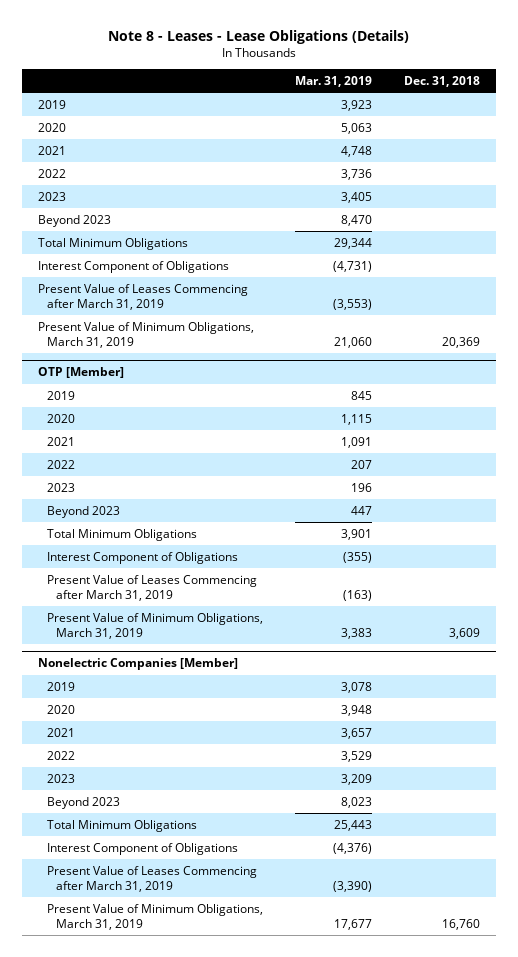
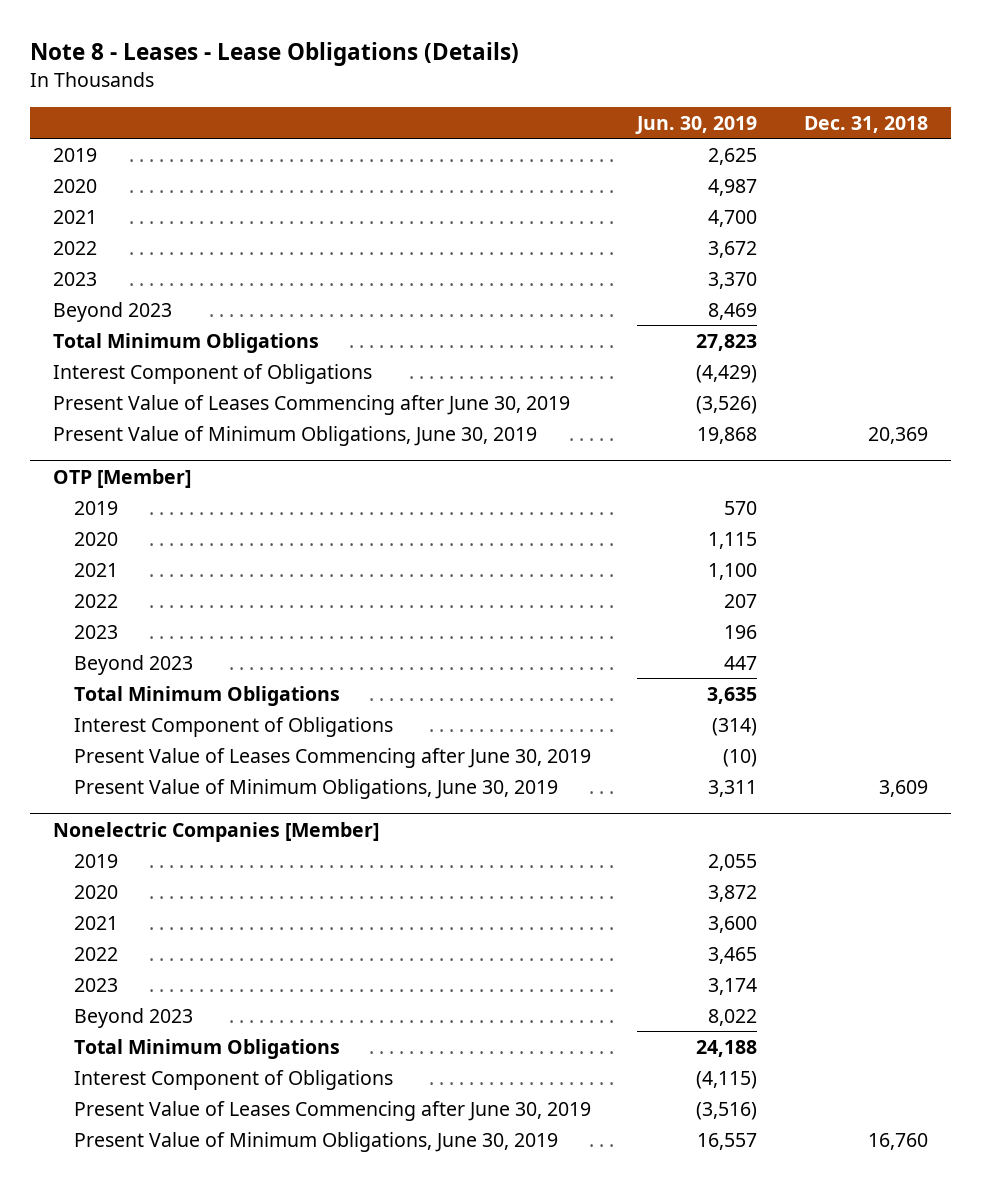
- | Mar. 31, 2019 | Dec. 31, 2018
+ | Jun. 30, 2019 | Dec. 31, 2018
- Present Value of Leases Commencing after March 31, 2019 | (3,553) |
- Present Value of Minimum Obligations, March 31, 2019 | 21,060 | 20,369
+ Present Value of Leases Commencing after June 30, 2019 | (3,526) |
+ Present Value of Minimum Obligations, June 30, 2019 | 19,868 | 20,369
@ OTP [Member]
- Present Value of Leases Commencing after March 31, 2019 | (163) |
- Present Value of Minimum Obligations, March 31, 2019 | 3,383 | 3,609
+ Present Value of Leases Commencing after June 30, 2019 | (10) |
+ Present Value of Minimum Obligations, June 30, 2019 | 3,311 | 3,609
@ Nonelectric Companies [Member]
- Present Value of Leases Commencing after March 31, 2019 | (3,390) |
- Present Value of Minimum Obligations, March 31, 2019 | 17,677 | 16,760
+ Present Value of Leases Commencing after June 30, 2019 | (3,516) |
+ Present Value of Minimum Obligations, June 30, 2019 | 16,557 | 16,760

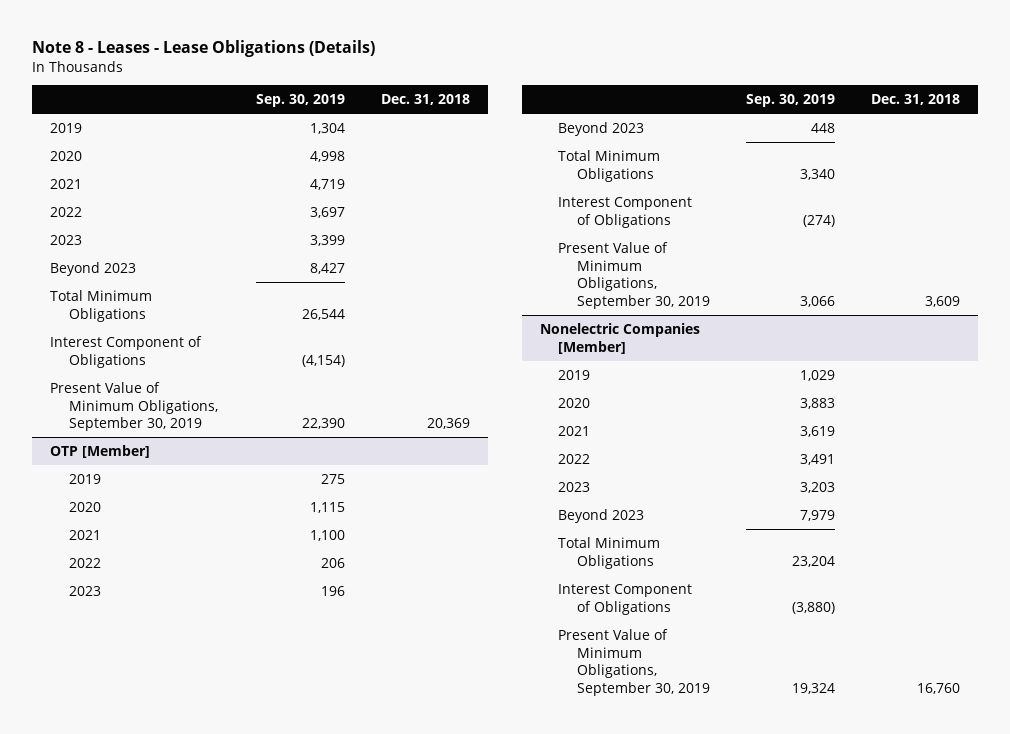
- | Jun. 30, 2019 | Dec. 31, 2018
+ | Sep. 30, 2019 | Dec. 31, 2018
- Present Value of Leases Commencing after June 30, 2019 | (3,526) |
- Present Value of Minimum Obligations, June 30, 2019 | 19,868 | 20,369
+ Present Value of Minimum Obligations, September 30, 2019 | 22,390 | 20,369
@ OTP [Member]
- Present Value of Leases Commencing after June 30, 2019 | (10) |
- Present Value of Minimum Obligations, June 30, 2019 | 3,311 | 3,609
+ Present Value of Minimum Obligations, September 30, 2019 | 3,066 | 3,609
@ Nonelectric Companies [Member]
- Present Value of Leases Commencing after June 30, 2019 | (3,516) |
- Present Value of Minimum Obligations, June 30, 2019 | 16,557 | 16,760
+ Present Value of Minimum Obligations, September 30, 2019 | 19,324 | 16,760

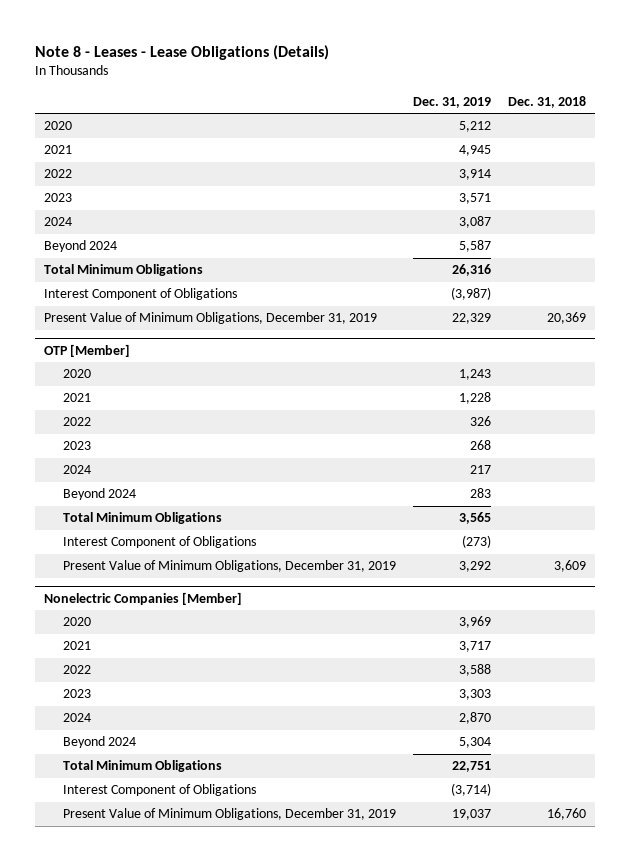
- | Sep. 30, 2019 | Dec. 31, 2018
+ | Dec. 31, 2019 | Dec. 31, 2018
- 2019 | 1,304 |
- Beyond 2023 | 8,427 |
+ 2024 | 3,087 |
+ Beyond 2024 | 5,587 |
- Present Value of Minimum Obligations, September 30, 2019 | 22,390 | 20,369
+ Present Value of Minimum Obligations, December 31, 2019 | 22,329 | 20,369
@ OTP [Member]
- 2019 | 275 |
- Beyond 2023 | 448 |
+ 2024 | 217 |
+ Beyond 2024 | 283 |
- Present Value of Minimum Obligations, September 30, 2019 | 3,066 | 3,609
+ Present Value of Minimum Obligations, December 31, 2019 | 3,292 | 3,609
@ Nonelectric Companies [Member]
- 2019 | 1,029 |
- Beyond 2023 | 7,979 |
+ 2024 | 2,870 |
+ Beyond 2024 | 5,304 |
- Present Value of Minimum Obligations, September 30, 2019 | 19,324 | 16,760
+ Present Value of Minimum Obligations, December 31, 2019 | 19,037 | 16,760

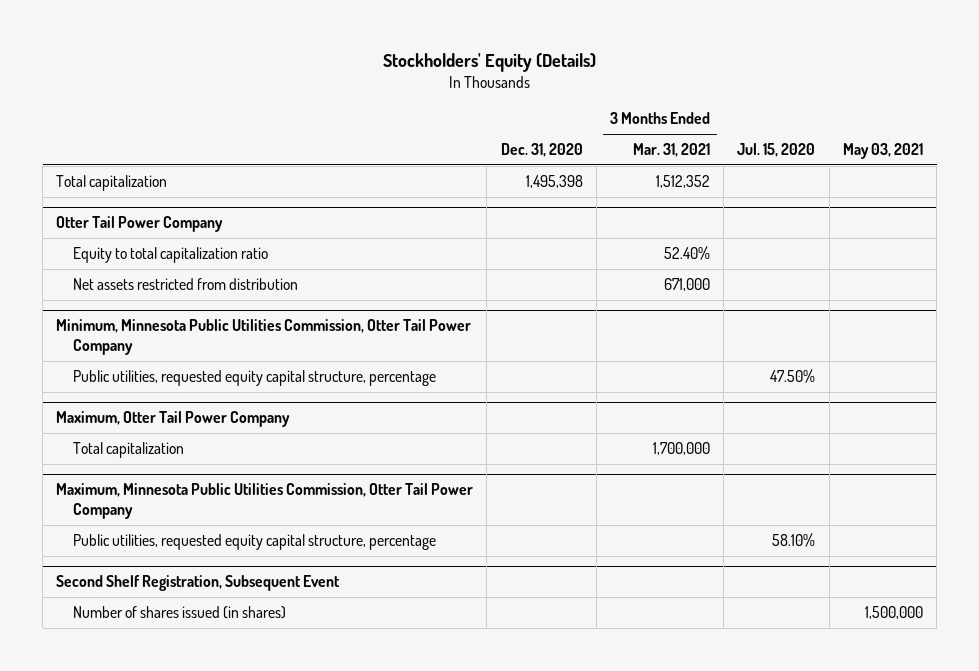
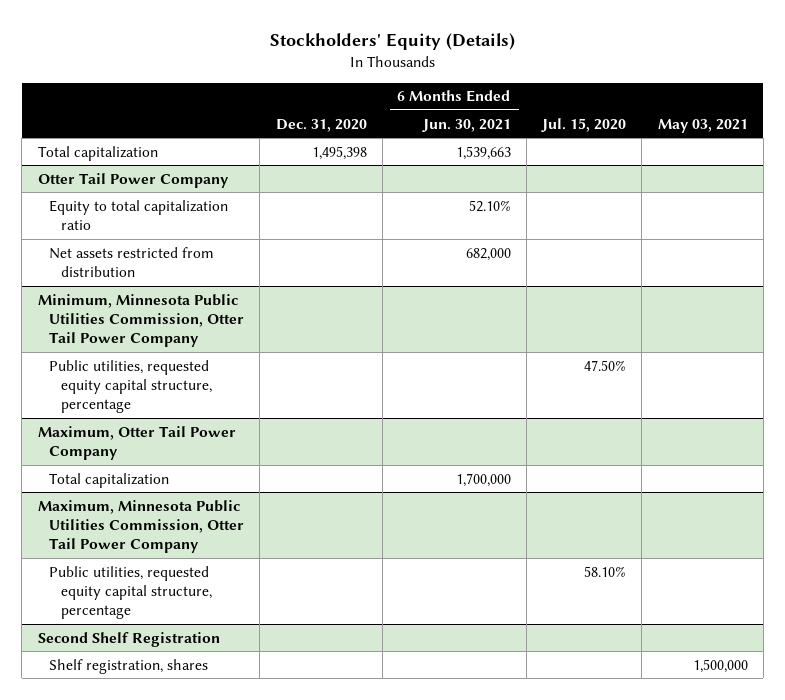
- | Dec. 31, 2020 | 3 Months Ended Mar. 31, 2021 | Jul. 15, 2020 | May 03, 2021
+ | Dec. 31, 2020 | 6 Months Ended Jun. 30, 2021 | Jul. 15, 2020 | May 03, 2021
- Second Shelf Registration, Subsequent Event
- Number of shares issued (in shares) | | | | 1,500,000
+ Second Shelf Registration
+ Shelf registration, shares | | | | 1,500,000

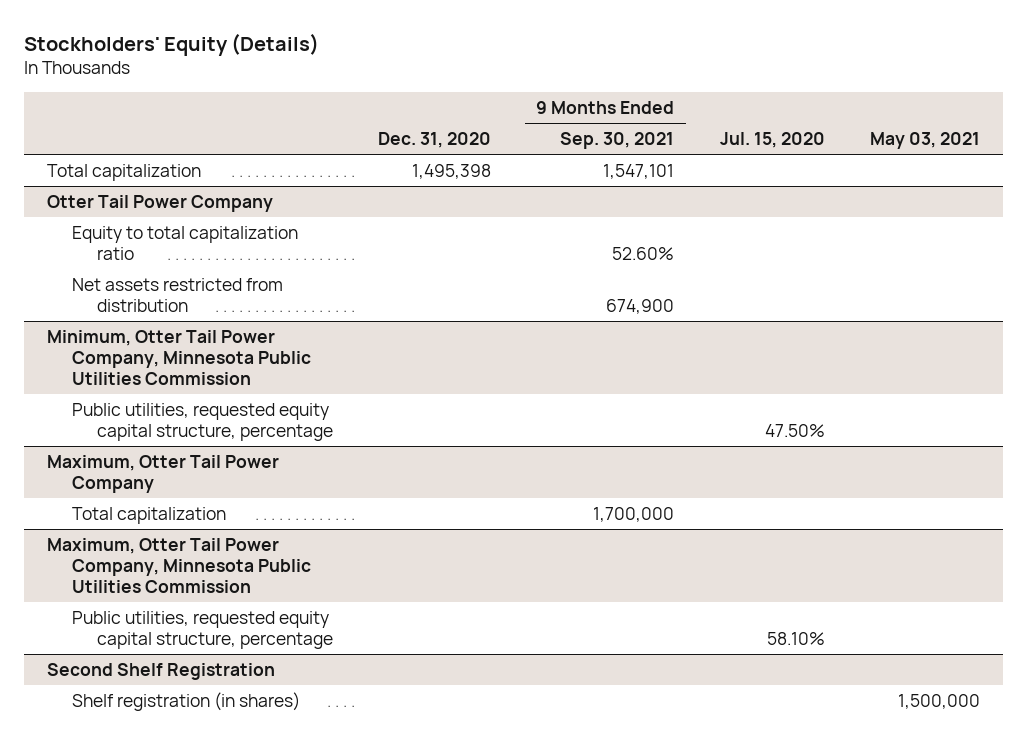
- | Dec. 31, 2020 | 6 Months Ended Jun. 30, 2021 | Jul. 15, 2020 | May 03, 2021
+ | Dec. 31, 2020 | 9 Months Ended Sep. 30, 2021 | Jul. 15, 2020 | May 03, 2021
- Minimum, Minnesota Public Utilities Commission, Otter Tail Power Company
+ Minimum, Otter Tail Power Company, Minnesota Public Utilities Commission
- Maximum, Minnesota Public Utilities Commission, Otter Tail Power Company
+ Maximum, Otter Tail Power Company, Minnesota Public Utilities Commission
@ Second Shelf Registration
- Shelf registration, shares | | | | 1,500,000
+ Shelf registration (in shares) | | | | 1,500,000

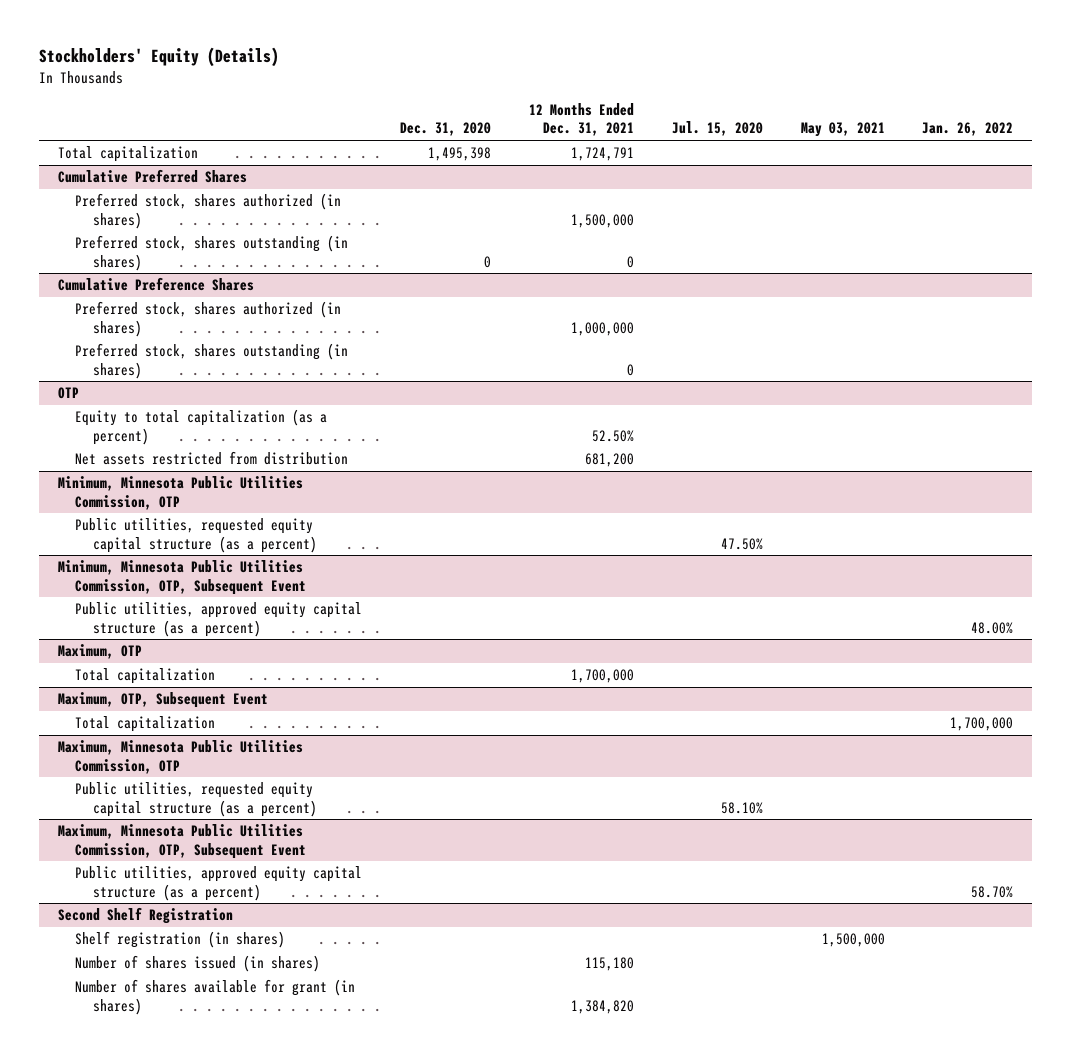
- | Dec. 31, 2020 | 9 Months Ended Sep. 30, 2021 | Jul. 15, 2020 | May 03, 2021
+ | Dec. 31, 2020 | 12 Months Ended Dec. 31, 2021 | Jul. 15, 2020 | May 03, 2021 | Jan. 26, 2022
- Otter Tail Power Company
- Equity to total capitalization ratio | | 52.60% | |
+ Cumulative Preferred Shares
+ Preferred stock, shares authorized (in shares) | | 1,500,000 | | |
+ Preferred stock, shares outstanding (in shares) | 0 | 0 | | |
+ Cumulative Preference Shares
+ Preferred stock, shares authorized (in shares) | | 1,000,000 | | |
+ Preferred stock, shares outstanding (in shares) | | 0 | | |
+ OTP
+ Equity to total capitalization (as a percent) | | 52.50% | | |
- Minimum, Otter Tail Power Company, Minnesota Public Utilities Commission
- Public utilities, requested equity capital structure, percentage | | | 47.50% |
- Maximum, Otter Tail Power Company
- Total capitalization | | 1,700,000 | |
- Maximum, Otter Tail Power Company, Minnesota Public Utilities Commission
- Public utilities, requested equity capital structure, percentage | | | 58.10% |
+ Minimum, Minnesota Public Utilities Commission, OTP
+ Public utilities, requested equity capital structure (as a percent) | | | 47.50% | |
+ Minimum, Minnesota Public Utilities Commission, OTP, Subsequent Event
+ Public utilities, approved equity capital structure (as a percent) | | | | | 48.00%
+ Maximum, OTP
+ Total capitalization | | 1,700,000 | | |
+ Maximum, OTP, Subsequent Event
+ Total capitalization | | | | | 1,700,000
+ Maximum, Minnesota Public Utilities Commission, OTP
+ Public utilities, requested equity capital structure (as a percent) | | | 58.10% | |
+ Maximum, Minnesota Public Utilities Commission, OTP, Subsequent Event
+ Public utilities, approved equity capital structure (as a percent) | | | | | 58.70%
@ Second Shelf Registration
+ Number of shares issued (in shares) | | 115,180 | | |
+ Number of shares available for grant (in shares) | | 1,384,820 | | |

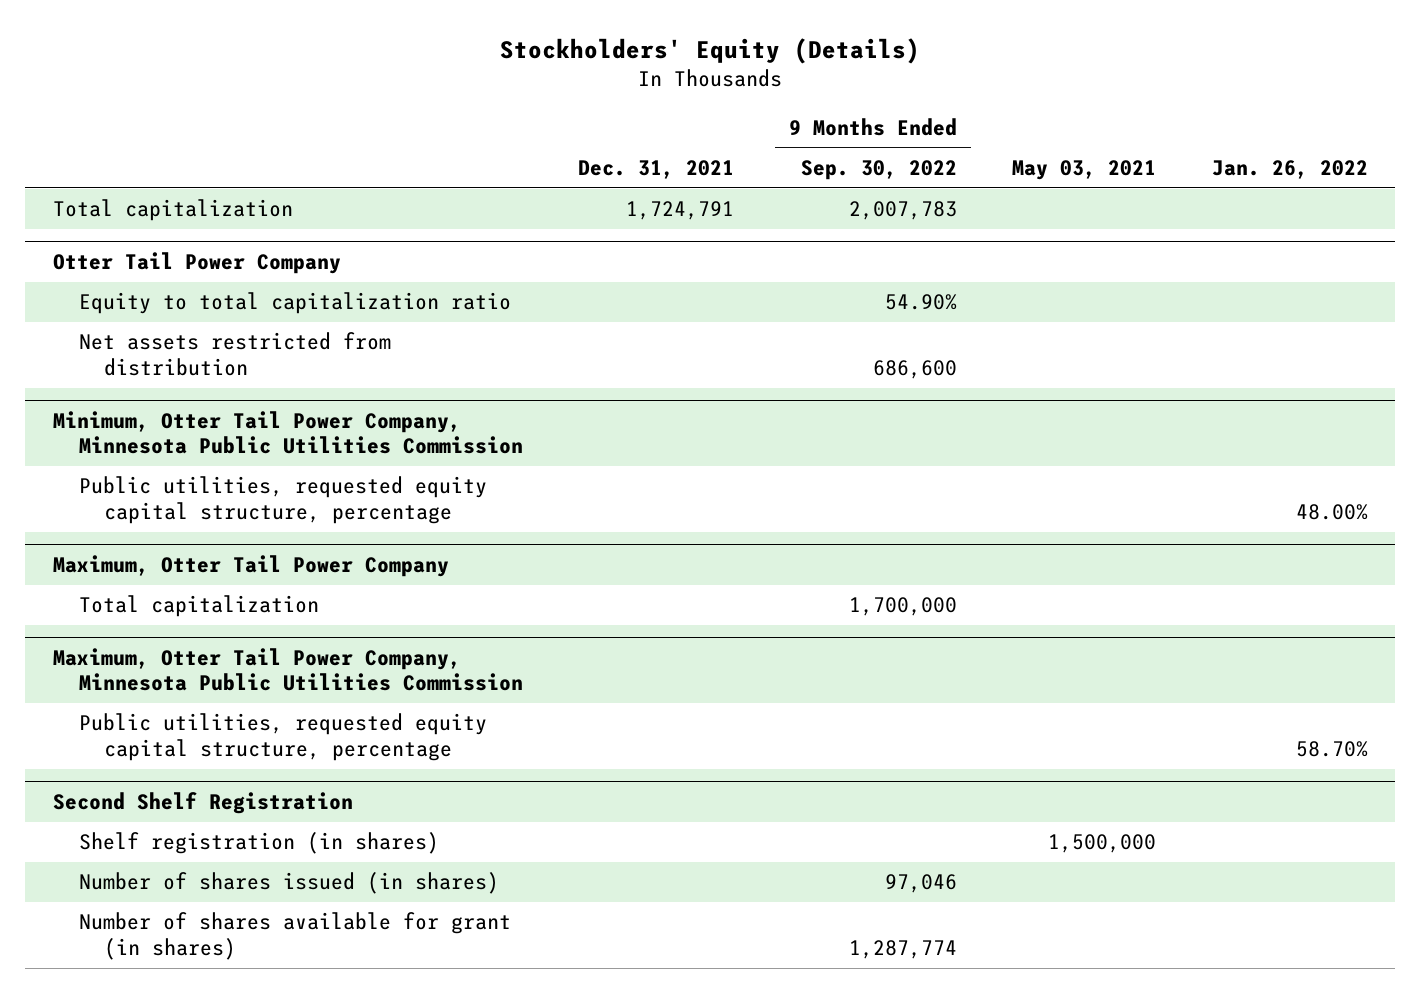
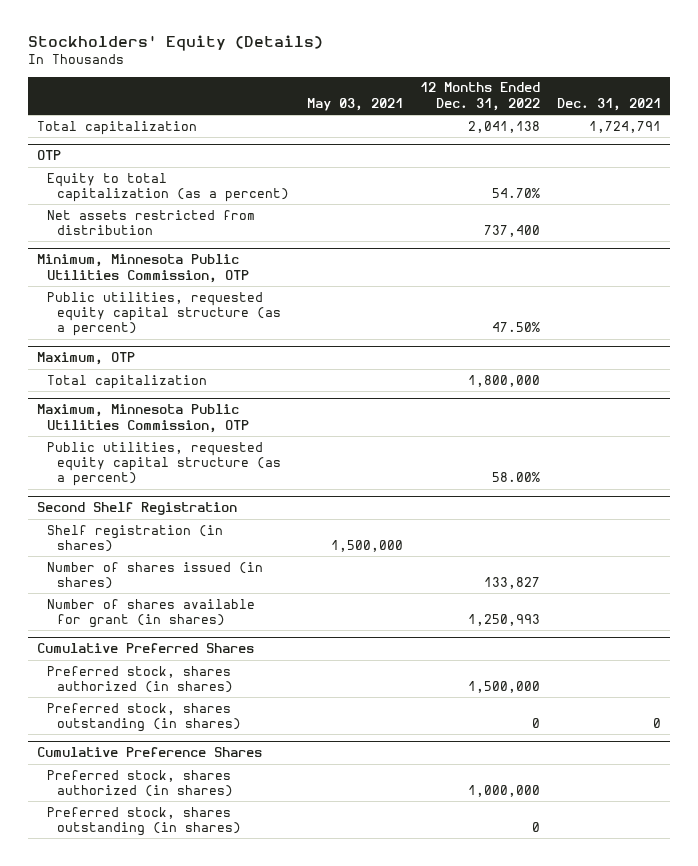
- | Dec. 31, 2021 | 9 Months Ended Sep. 30, 2022 | May 03, 2021 | Jan. 26, 2022
+ | May 03, 2021 | 12 Months Ended Dec. 31, 2022 | Dec. 31, 2021
- Otter Tail Power Company
- Equity to total capitalization ratio | | 54.90% | |
+ OTP
+ Equity to total capitalization (as a percent) | | 54.70% |
- Minimum, Otter Tail Power Company, Minnesota Public Utilities Commission
- Public utilities, requested equity capital structure, percentage | | | | 48.00%
- Maximum, Otter Tail Power Company
- Total capitalization | | 1,700,000 | |
- Maximum, Otter Tail Power Company, Minnesota Public Utilities Commission
- Public utilities, requested equity capital structure, percentage | | | | 58.70%
+ Minimum, Minnesota Public Utilities Commission, OTP
+ Public utilities, requested equity capital structure (as a percent) | | 47.50% |
+ Maximum, OTP
+ Total capitalization | | 1,800,000 |
+ Maximum, Minnesota Public Utilities Commission, OTP
+ Public utilities, requested equity capital structure (as a percent) | | 58.00% |
+ Cumulative Preferred Shares
+ Preferred stock, shares authorized (in shares) | | 1,500,000 |
+ Preferred stock, shares outstanding (in shares) | | 0 | 0
+ Cumulative Preference Shares
+ Preferred stock, shares authorized (in shares) | | 1,000,000 |
+ Preferred stock, shares outstanding (in shares) | | 0 |

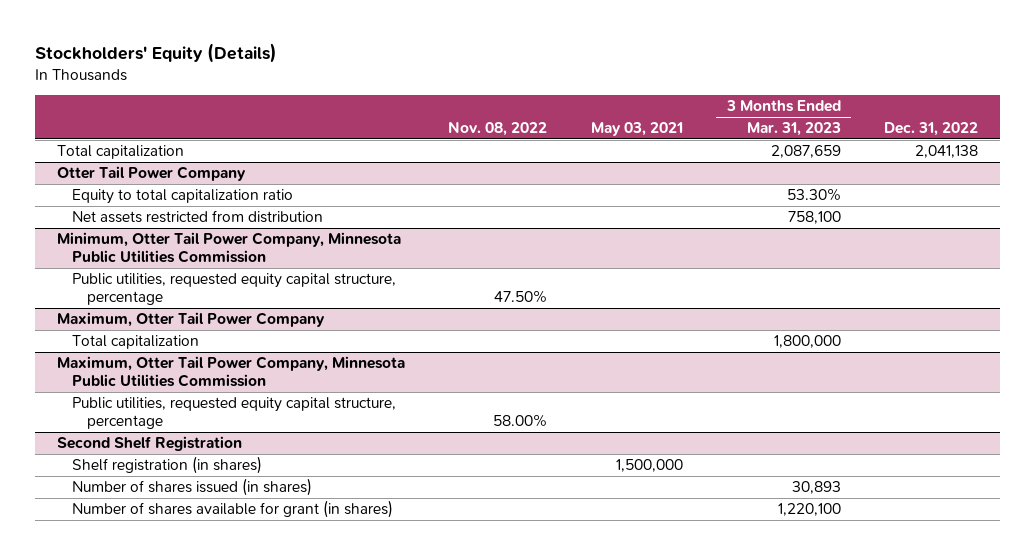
- | May 03, 2021 | 12 Months Ended Dec. 31, 2022 | Dec. 31, 2021
+ | Nov. 08, 2022 | May 03, 2021 | 3 Months Ended Mar. 31, 2023 | Dec. 31, 2022
- OTP
- Equity to total capitalization (as a percent) | | 54.70% |
+ Otter Tail Power Company
+ Equity to total capitalization ratio | | | 53.30% |
- Minimum, Minnesota Public Utilities Commission, OTP
- Public utilities, requested equity capital structure (as a percent) | | 47.50% |
- Maximum, OTP
- Total capitalization | | 1,800,000 |
- Maximum, Minnesota Public Utilities Commission, OTP
- Public utilities, requested equity capital structure (as a percent) | | 58.00% |
+ Minimum, Otter Tail Power Company, Minnesota Public Utilities Commission
+ Public utilities, requested equity capital structure, percentage | 47.50% | | |
+ Maximum, Otter Tail Power Company
+ Total capitalization | | | 1,800,000 |
+ Maximum, Otter Tail Power Company, Minnesota Public Utilities Commission
+ Public utilities, requested equity capital structure, percentage | 58.00% | | |
- Cumulative Preferred Shares
- Preferred stock, shares authorized (in shares) | | 1,500,000 |
- Preferred stock, shares outstanding (in shares) | | 0 | 0
- Cumulative Preference Shares
- Preferred stock, shares authorized (in shares) | | 1,000,000 |
- Preferred stock, shares outstanding (in shares) | | 0 |

